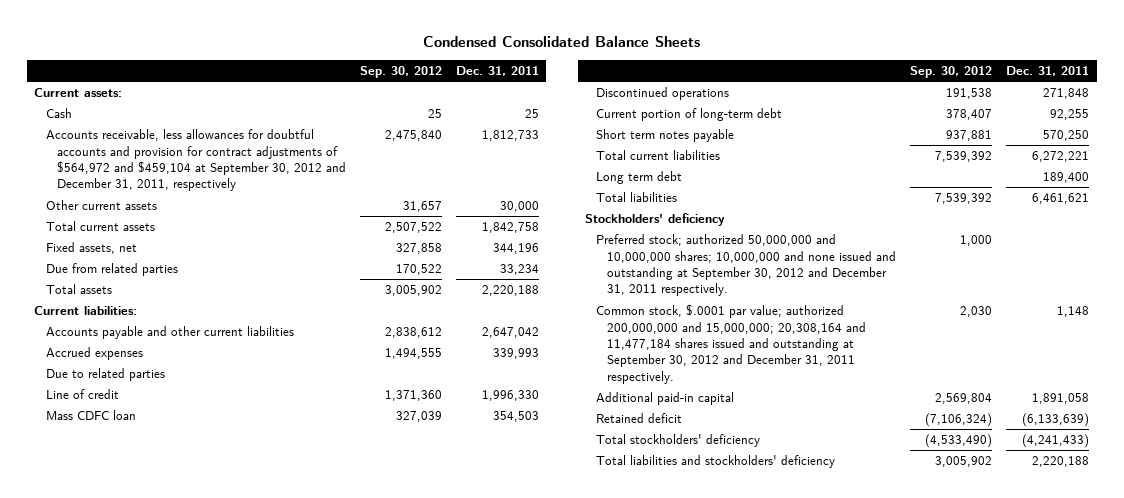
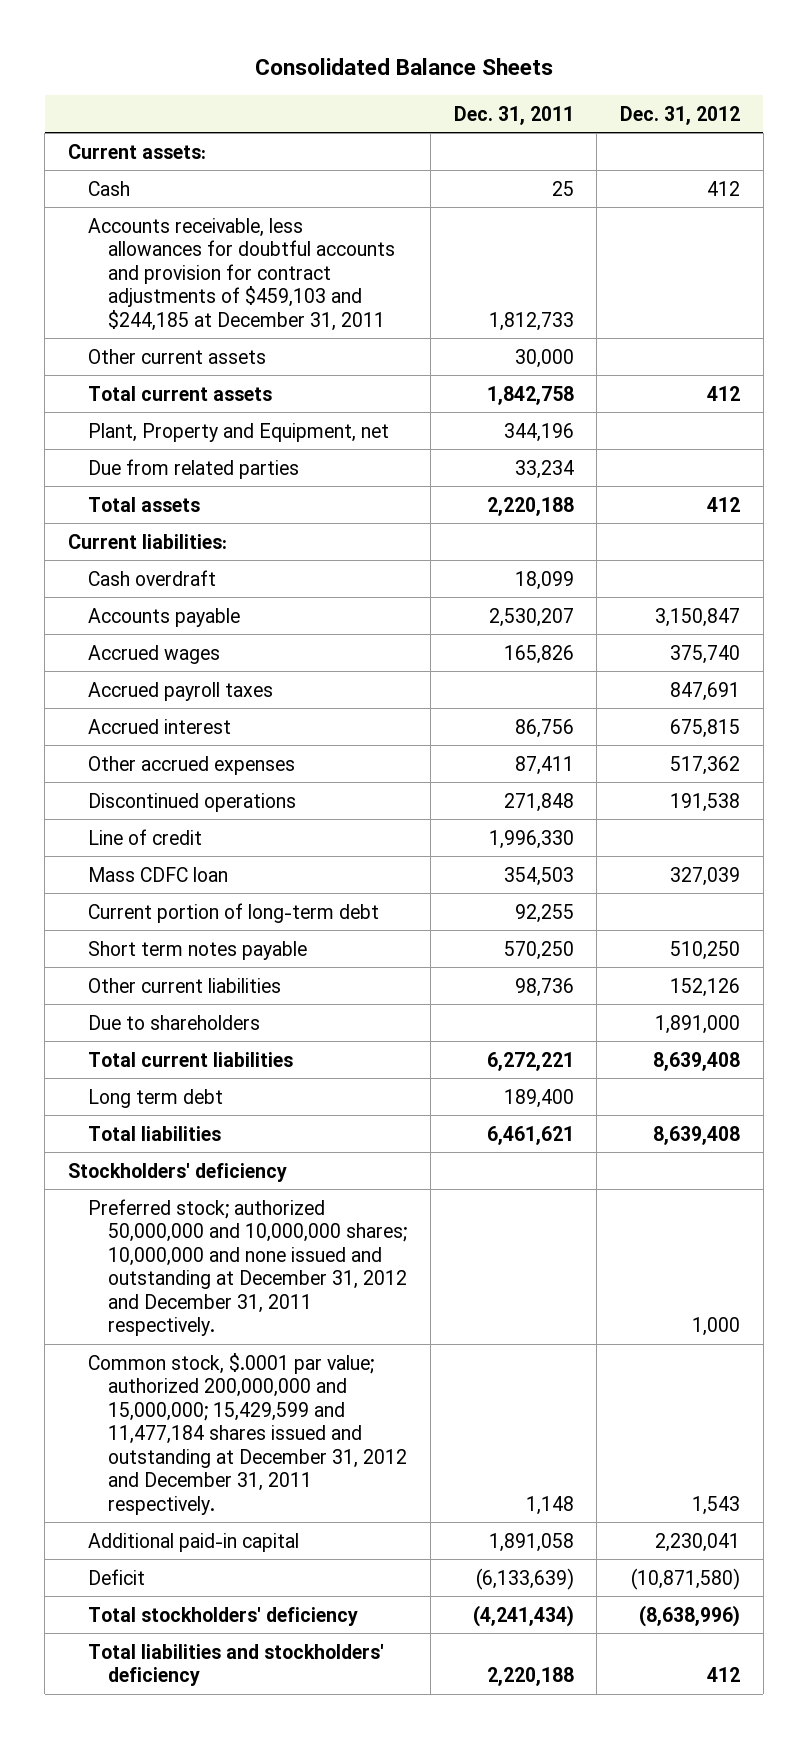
- Condensed Consolidated Balance Sheets
+ Consolidated Balance Sheets
- | Sep. 30, 2012 | Dec. 31, 2011
+ | Dec. 31, 2011 | Dec. 31, 2012
- Accounts receivable, less allowances for doubtful accounts and provision for contract adjustments of $564,972 and $459,104 at September 30, 2012 and December 31, 2011, respectively | 2,475,840 | 1,812,733
+ Accounts receivable, less allowances for doubtful accounts and provision for contract adjustments of $459,103 and $244,185 at December 31, 2011 | 1,812,733 |
- Fixed assets, net | 327,858 | 344,196
+ Plant, Property and Equipment, net | 344,196 |
- Accounts payable and other current liabilities | 2,838,612 | 2,647,042
- Accrued expenses | 1,494,555 | 339,993
- Due to related parties
+ Cash overdraft | 18,099 |
+ Accounts payable | 2,530,207 | 3,150,847
+ Accrued wages | 165,826 | 375,740
+ Accrued payroll taxes | | 847,691
+ Accrued interest | 86,756 | 675,815
+ Other accrued expenses | 87,411 | 517,362
moved up: Discontinued operations | 271,848 | 191,538
+ Other current liabilities | 98,736 | 152,126
+ Due to shareholders | | 1,891,000
- Preferred stock; authorized 50,000,000 and 10,000,000 shares; 10,000,000 and none issued and outstanding at September 30, 2012 and December 31, 2011 respectively. | 1,000 |
- Common stock, $.0001 par value; authorized 200,000,000 and 15,000,000; 20,308,164 and 11,477,184 shares issued and outstanding at September 30, 2012 and December 31, 2011 respectively. | 2,030 | 1,148
+ Preferred stock; authorized 50,000,000 and 10,000,000 shares; 10,000,000 and none issued and outstanding at December 31, 2012 and December 31, 2011 respectively. | | 1,000
+ Common stock, $.0001 par value; authorized 200,000,000 and 15,000,000; 15,429,599 and 11,477,184 shares issued and outstanding at December 31, 2012 and December 31, 2011 respectively. | 1,148 | 1,543
- Retained deficit | (7,106,324) | (6,133,639)
- Total stockholders' deficiency | (4,533,490) | (4,241,433)
+ Deficit | (6,133,639) | (10,871,580)
+ Total stockholders' deficiency | (4,241,434) | (8,638,996)

